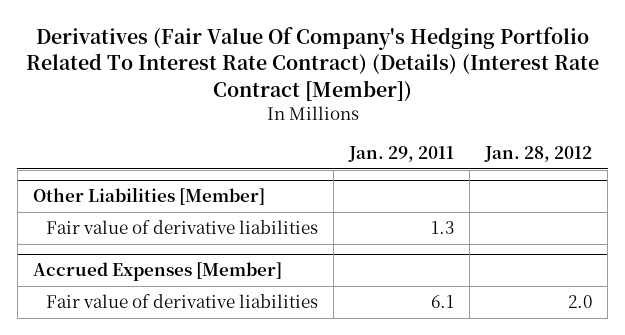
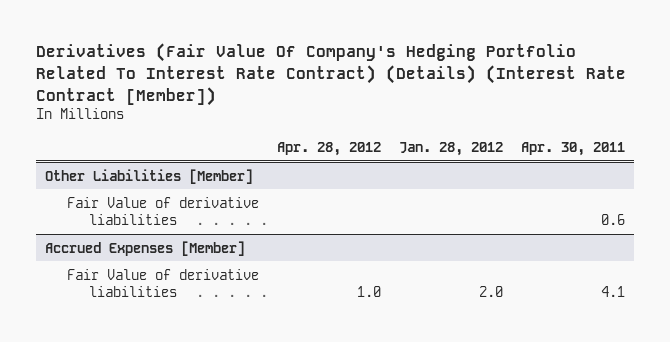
- | Jan. 29, 2011 | Jan. 28, 2012
+ | Apr. 28, 2012 | Jan. 28, 2012 | Apr. 30, 2011
@ Other Liabilities [Member]
- Fair value of derivative liabilities | 1.3 |
+ Fair Value of derivative liabilities | | | 0.6
@ Accrued Expenses [Member]
- Fair value of derivative liabilities | 6.1 | 2.0
+ Fair Value of derivative liabilities | 1.0 | 2.0 | 4.1

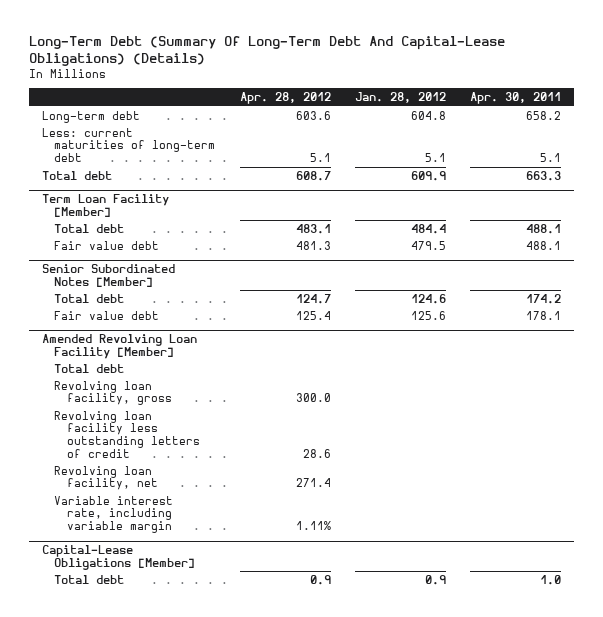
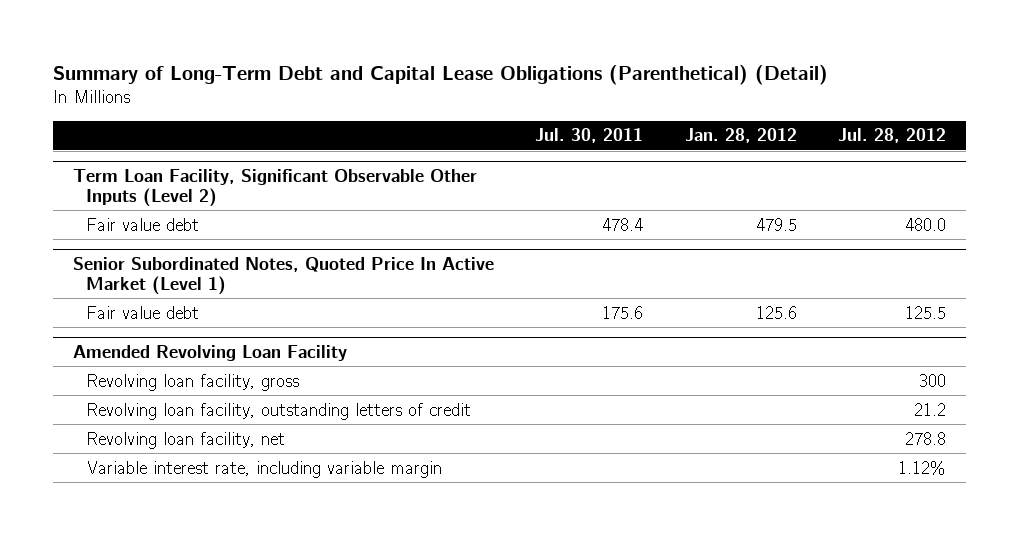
- Long-Term Debt (Summary Of Long-Term Debt And Capital-Lease Obligations) (Details)
+ Summary of Long-Term Debt and Capital Lease Obligations (Parenthetical) (Detail)
- | Apr. 28, 2012 | Jan. 28, 2012 | Apr. 30, 2011
+ | Jul. 30, 2011 | Jan. 28, 2012 | Jul. 28, 2012
- Long-term debt | 603.6 | 604.8 | 658.2
- Less: current maturities of long-term debt | 5.1 | 5.1 | 5.1
- Total debt | 608.7 | 609.9 | 663.3
- Term Loan Facility [Member]
- Total debt | 483.1 | 484.4 | 488.1
+ Term Loan Facility, Significant Observable Other Inputs (Level 2)
- Senior Subordinated Notes [Member]
- Total debt | 124.7 | 124.6 | 174.2
+ Senior Subordinated Notes, Quoted Price In Active Market (Level 1)
- Amended Revolving Loan Facility [Member]
- Total debt
+ Amended Revolving Loan Facility
- Revolving loan facility less outstanding letters of credit | 28.6 | |
+ Revolving loan facility, outstanding letters of credit | | | 21.2
- Capital-Lease Obligations [Member]
- Total debt | 0.9 | 0.9 | 1.0

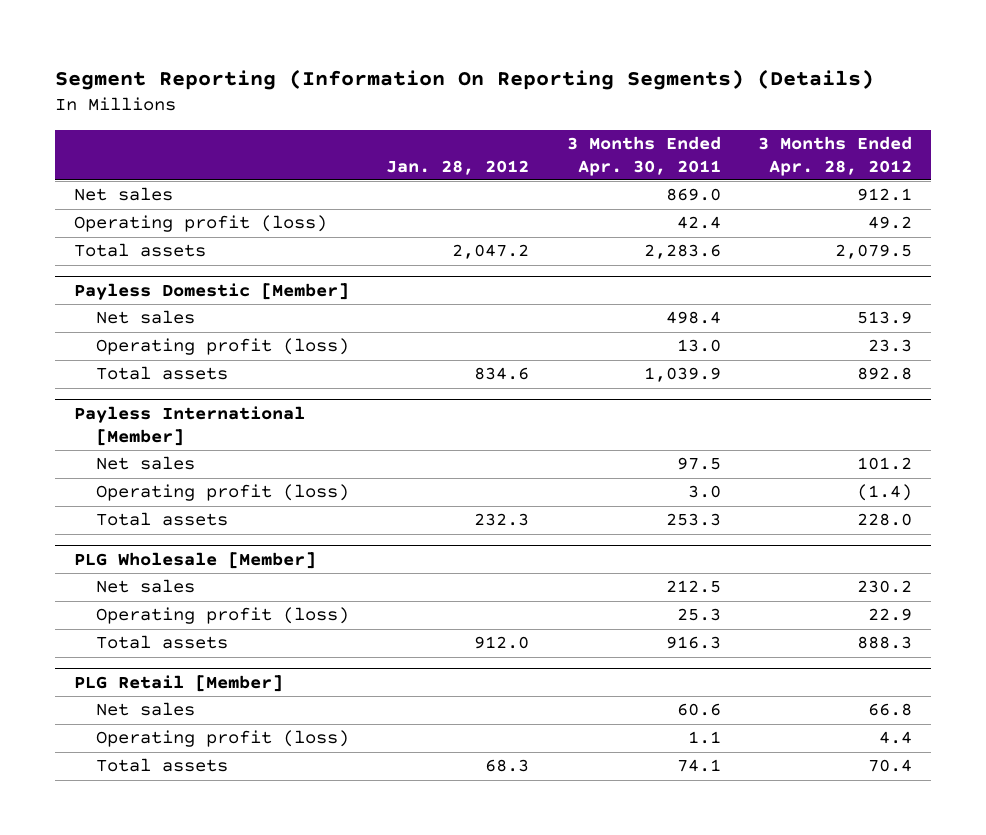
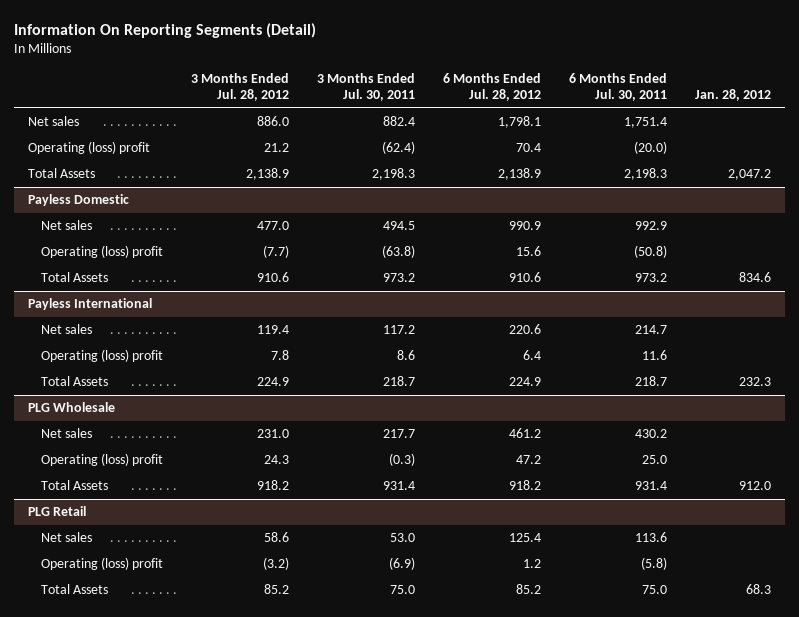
- Segment Reporting (Information On Reporting Segments) (Details)
+ Information On Reporting Segments (Detail)
- | Jan. 28, 2012 | 3 Months Ended Apr. 30, 2011 | 3 Months Ended Apr. 28, 2012
+ | 3 Months Ended Jul. 28, 2012 | 3 Months Ended Jul. 30, 2011 | 6 Months Ended Jul. 28, 2012 | 6 Months Ended Jul. 30, 2011 | Jan. 28, 2012
- Operating profit (loss) | | 42.4 | 49.2
- Total assets | 2,047.2 | 2,283.6 | 2,079.5
- Payless Domestic [Member]
+ Operating (loss) profit | 21.2 | (62.4) | 70.4 | (20.0) |
+ Total Assets | 2,138.9 | 2,198.3 | 2,138.9 | 2,198.3 | 2,047.2
+ Payless Domestic
- Operating profit (loss) | | 13.0 | 23.3
- Total assets | 834.6 | 1,039.9 | 892.8
- Payless International [Member]
+ Operating (loss) profit | (7.7) | (63.8) | 15.6 | (50.8) |
+ Total Assets | 910.6 | 973.2 | 910.6 | 973.2 | 834.6
+ Payless International
- Operating profit (loss) | | 3.0 | (1.4)
- Total assets | 232.3 | 253.3 | 228.0
- PLG Wholesale [Member]
+ Operating (loss) profit | 7.8 | 8.6 | 6.4 | 11.6 |
+ Total Assets | 224.9 | 218.7 | 224.9 | 218.7 | 232.3
+ PLG Wholesale
- Operating profit (loss) | | 25.3 | 22.9
- Total assets | 912.0 | 916.3 | 888.3
- PLG Retail [Member]
+ Operating (loss) profit | 24.3 | (0.3) | 47.2 | 25.0 |
+ Total Assets | 918.2 | 931.4 | 918.2 | 931.4 | 912.0
+ PLG Retail
- Operating profit (loss) | | 1.1 | 4.4
- Total assets | 68.3 | 74.1 | 70.4
+ Operating (loss) profit | (3.2) | (6.9) | 1.2 | (5.8) |
+ Total Assets | 85.2 | 75.0 | 85.2 | 75.0 | 68.3

